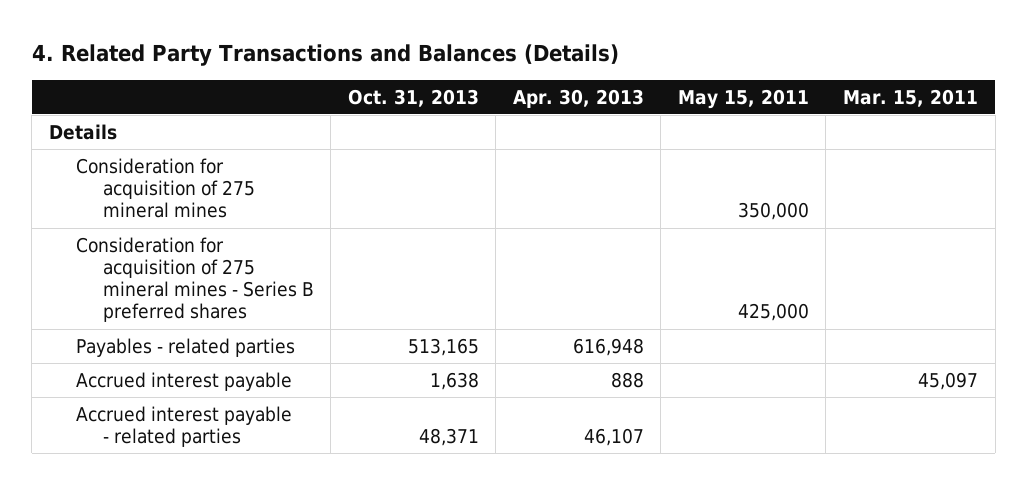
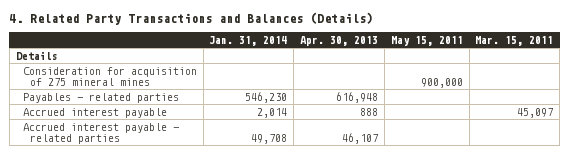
- | Oct. 31, 2013 | Apr. 30, 2013 | May 15, 2011 | Mar. 15, 2011
+ | Jan. 31, 2014 | Apr. 30, 2013 | May 15, 2011 | Mar. 15, 2011
- Consideration for acquisition of 275 mineral mines | | | 350,000 |
- Consideration for acquisition of 275 mineral mines - Series B preferred shares | | | 425,000 |
+ Consideration for acquisition of 275 mineral mines | | | 900,000 |

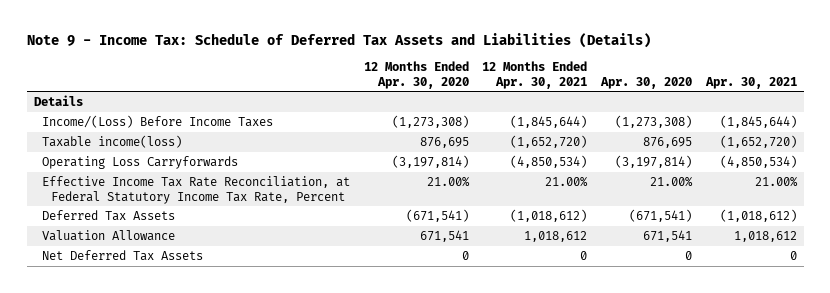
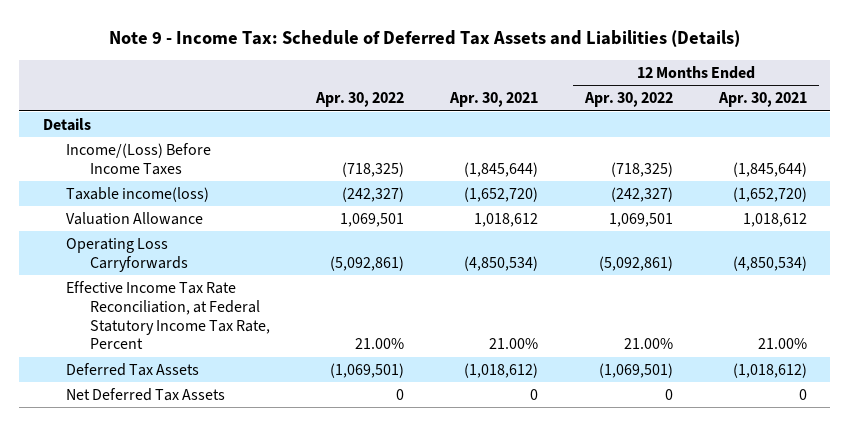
- | 12 Months Ended Apr. 30, 2020 | 12 Months Ended Apr. 30, 2021 | Apr. 30, 2020 | Apr. 30, 2021
+ | Apr. 30, 2022 | Apr. 30, 2021 | 12 Months Ended Apr. 30, 2022 | 12 Months Ended Apr. 30, 2021
moved up: Valuation Allowance | 1,069,501 | 1,018,612 | 1,069,501 | 1,018,612

